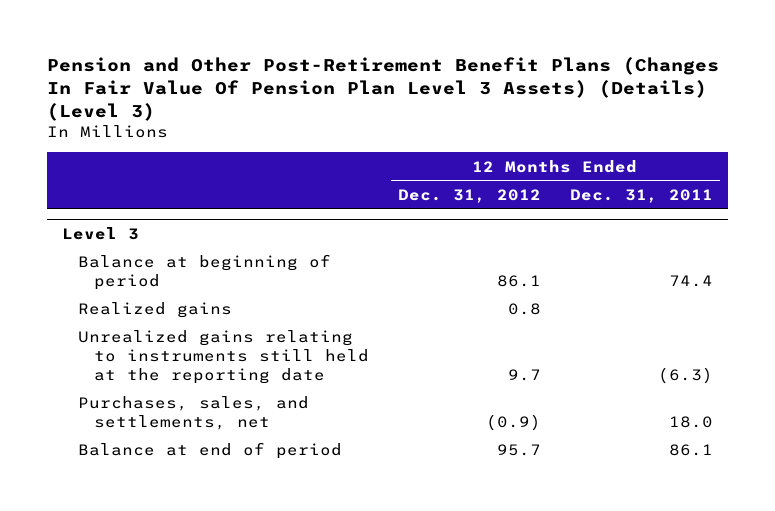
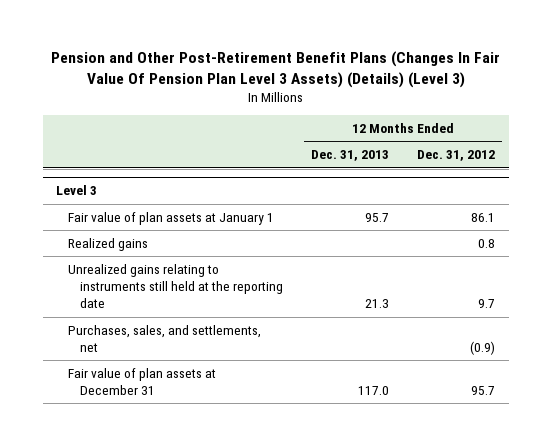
- | 12 Months Ended Dec. 31, 2012 | 12 Months Ended Dec. 31, 2011
+ | 12 Months Ended Dec. 31, 2013 | 12 Months Ended Dec. 31, 2012
@ Level 3
- Balance at beginning of period | 86.1 | 74.4
+ Fair value of plan assets at January 1 | 95.7 | 86.1
- Balance at end of period | 95.7 | 86.1
+ Fair value of plan assets at December 31 | 117.0 | 95.7

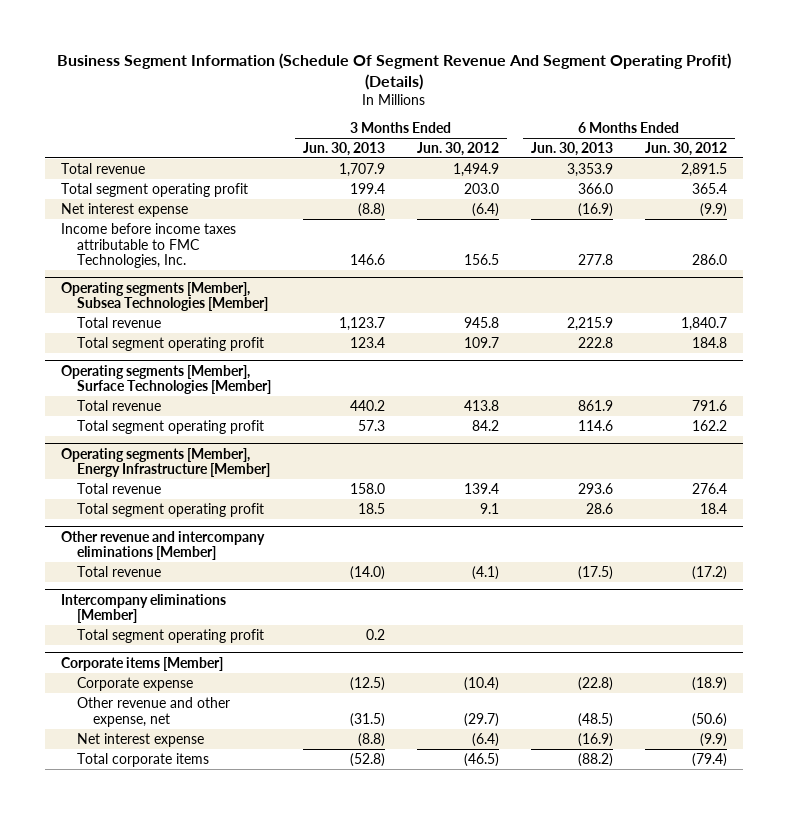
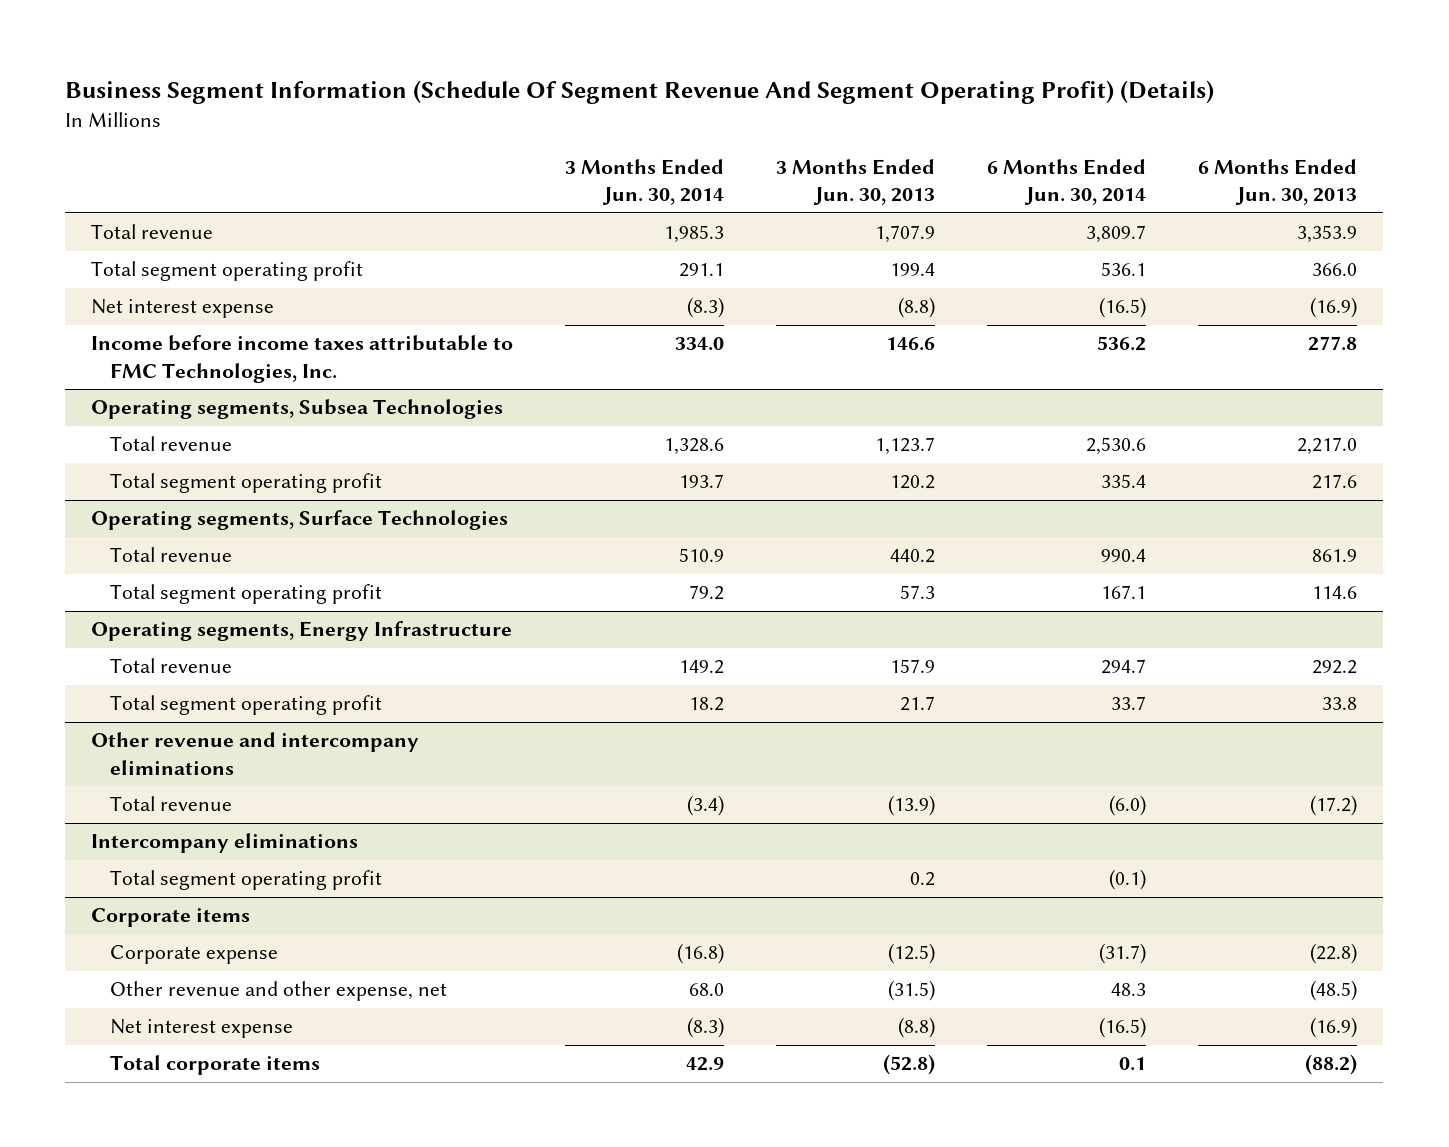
- | 3 Months Ended Jun. 30, 2013 | 3 Months Ended Jun. 30, 2012 | 6 Months Ended Jun. 30, 2013 | 6 Months Ended Jun. 30, 2012
+ | 3 Months Ended Jun. 30, 2014 | 3 Months Ended Jun. 30, 2013 | 6 Months Ended Jun. 30, 2014 | 6 Months Ended Jun. 30, 2013
- Operating segments [Member], Subsea Technologies [Member]
- Total revenue | 1,123.7 | 945.8 | 2,215.9 | 1,840.7
- Total segment operating profit | 123.4 | 109.7 | 222.8 | 184.8
- Operating segments [Member], Surface Technologies [Member]
+ Operating segments, Subsea Technologies
+ Total revenue | 1,328.6 | 1,123.7 | 2,530.6 | 2,217.0
+ Total segment operating profit | 193.7 | 120.2 | 335.4 | 217.6
+ Operating segments, Surface Technologies
- Operating segments [Member], Energy Infrastructure [Member]
- Total revenue | 158.0 | 139.4 | 293.6 | 276.4
- Total segment operating profit | 18.5 | 9.1 | 28.6 | 18.4
- Other revenue and intercompany eliminations [Member]
- Total revenue | (14.0) | (4.1) | (17.5) | (17.2)
- Intercompany eliminations [Member]
+ Operating segments, Energy Infrastructure
+ Total revenue | 149.2 | 157.9 | 294.7 | 292.2
+ Total segment operating profit | 18.2 | 21.7 | 33.7 | 33.8
+ Other revenue and intercompany eliminations
+ Total revenue | (3.4) | (13.9) | (6.0) | (17.2)
+ Intercompany eliminations
- Corporate items [Member]
+ Corporate items

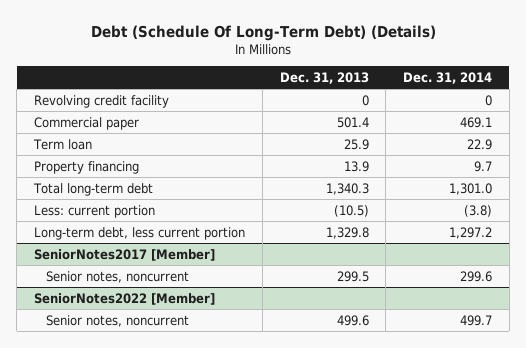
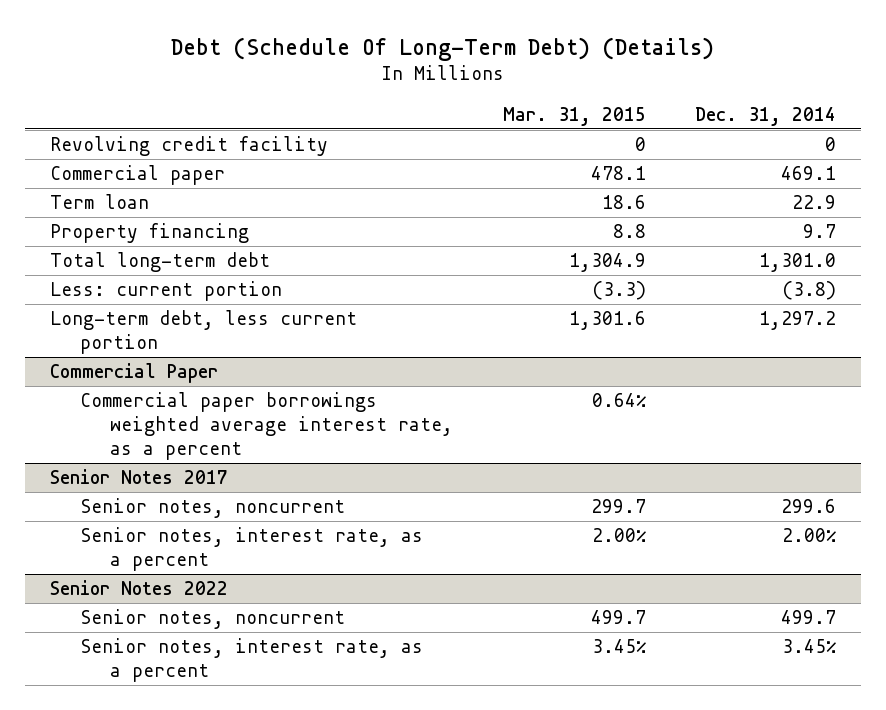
- | Dec. 31, 2013 | Dec. 31, 2014
+ | Mar. 31, 2015 | Dec. 31, 2014
- SeniorNotes2017 [Member]
+ Commercial Paper
+ Commercial paper borrowings weighted average interest rate, as a percent | 0.64% |
+ Senior Notes 2017
- SeniorNotes2022 [Member]
+ Senior notes, interest rate, as a percent | 2.00% | 2.00%
+ Senior Notes 2022
+ Senior notes, interest rate, as a percent | 3.45% | 3.45%

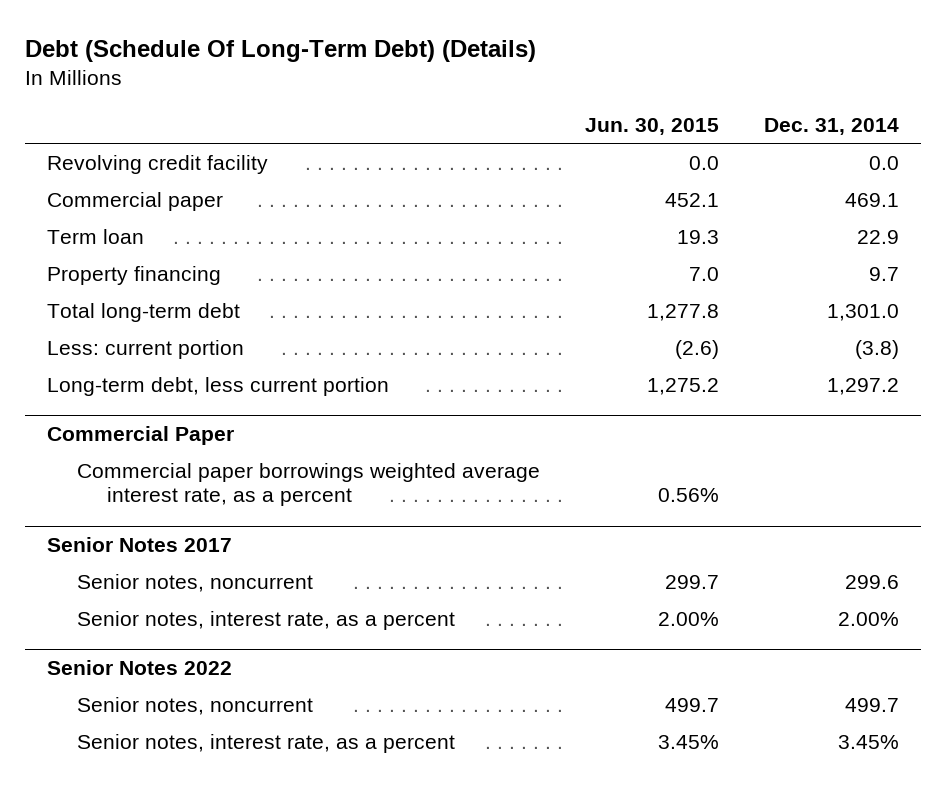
- | Mar. 31, 2015 | Dec. 31, 2014
+ | Jun. 30, 2015 | Dec. 31, 2014
- Revolving credit facility | 0 | 0
+ Revolving credit facility | 0.0 | 0.0

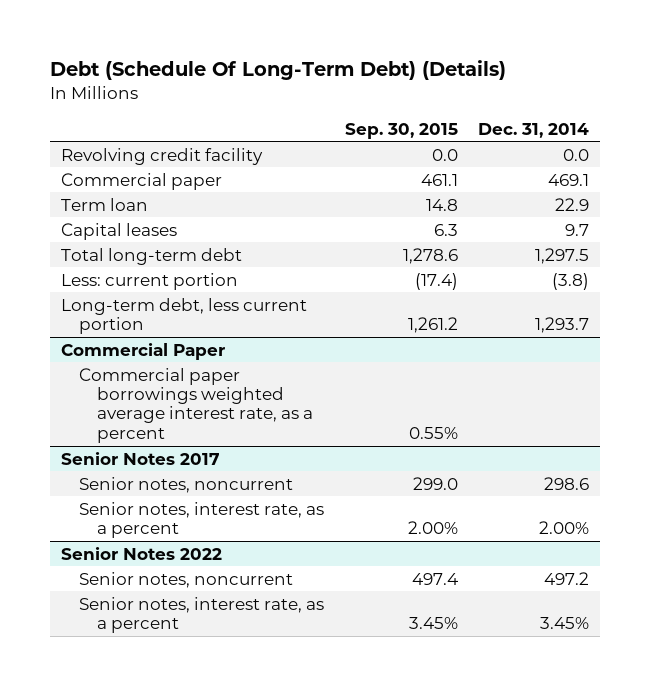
- | Jun. 30, 2015 | Dec. 31, 2014
+ | Sep. 30, 2015 | Dec. 31, 2014
- Property financing | 7.0 | 9.7
- Total long-term debt | 1,277.8 | 1,301.0
+ Capital leases | 6.3 | 9.7
+ Total long-term debt | 1,278.6 | 1,297.5
- Long-term debt, less current portion | 1,275.2 | 1,297.2
+ Long-term debt, less current portion | 1,261.2 | 1,293.7
@ Senior Notes 2017
- Senior notes, noncurrent | 299.7 | 299.6
+ Senior notes, noncurrent | 299.0 | 298.6
@ Senior Notes 2022
- Senior notes, noncurrent | 499.7 | 499.7
+ Senior notes, noncurrent | 497.4 | 497.2

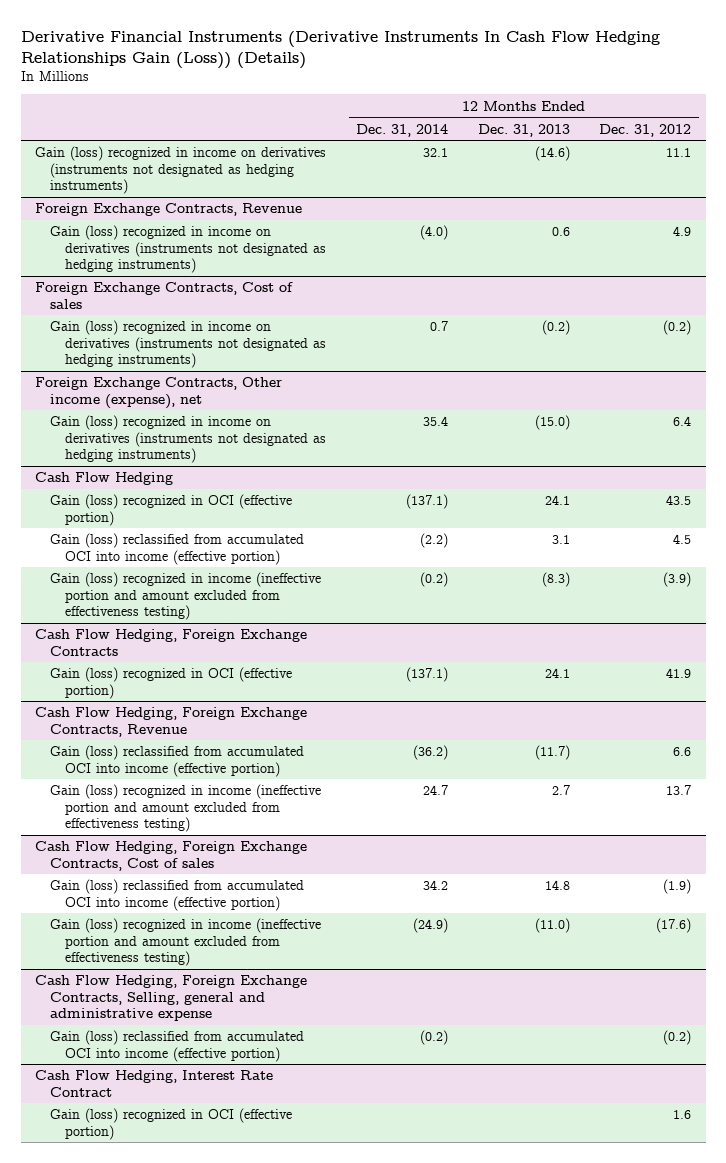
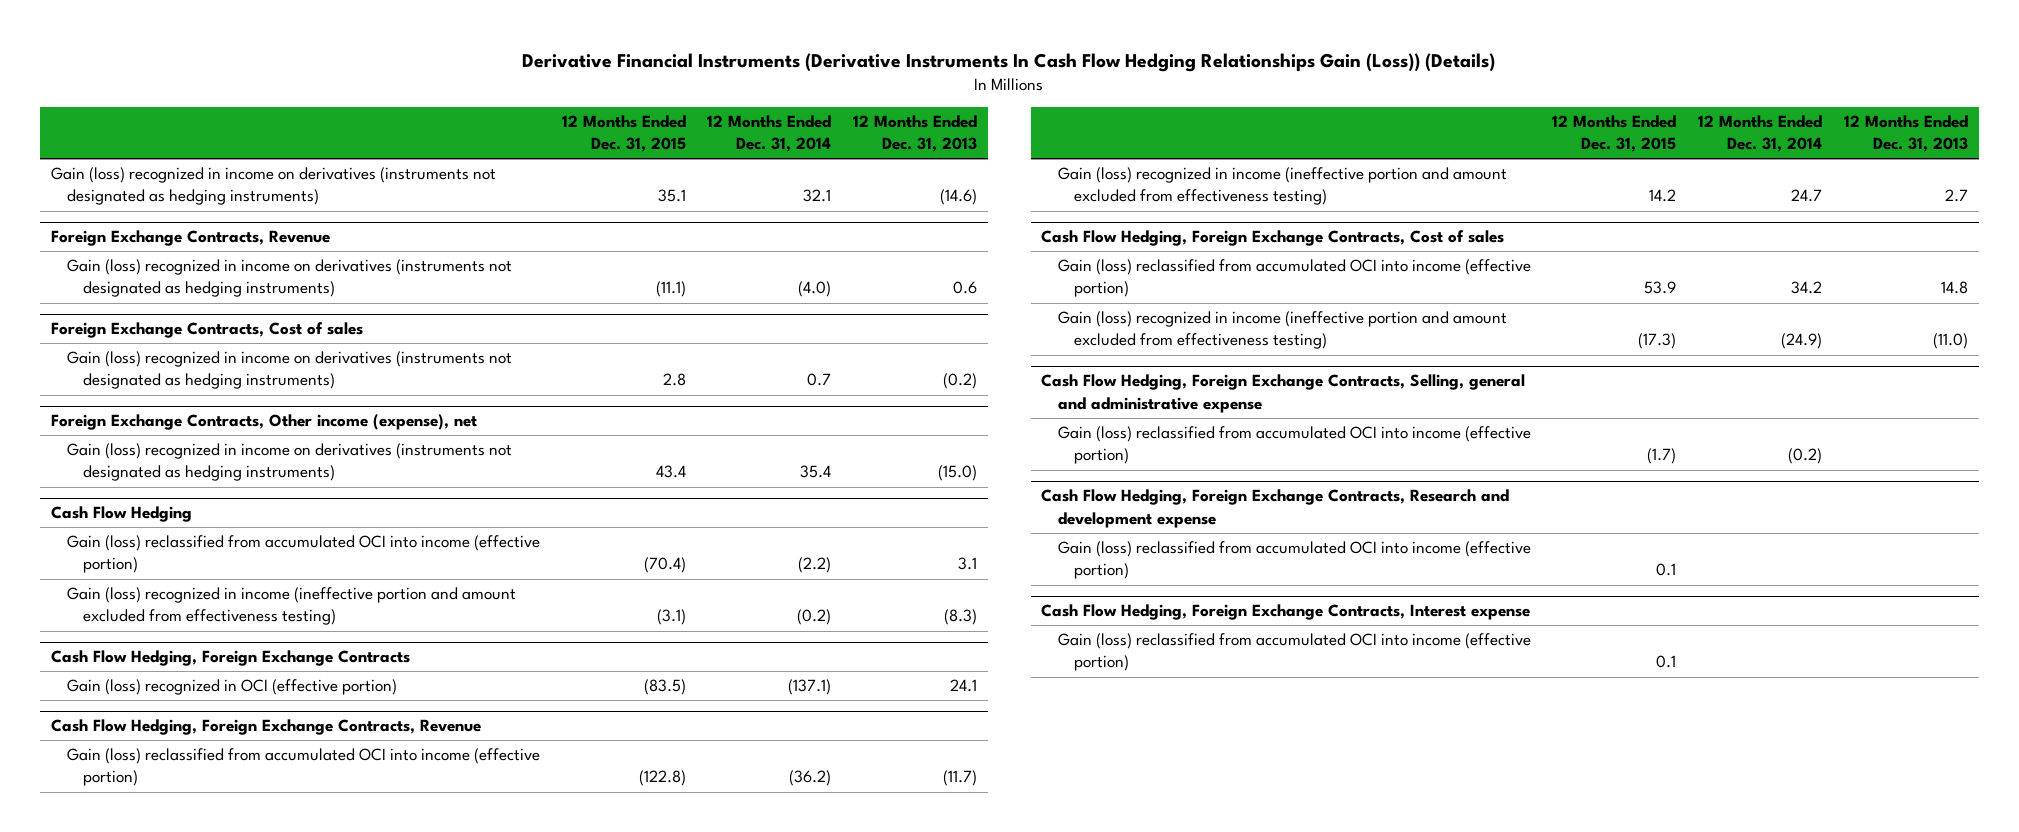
- | 12 Months Ended Dec. 31, 2014 | 12 Months Ended Dec. 31, 2013 | 12 Months Ended Dec. 31, 2012
+ | 12 Months Ended Dec. 31, 2015 | 12 Months Ended Dec. 31, 2014 | 12 Months Ended Dec. 31, 2013
@ Cash Flow Hedging
- Gain (loss) recognized in OCI (effective portion) | (137.1) | 24.1 | 43.5
- Cash Flow Hedging, Interest Rate Contract
- Gain (loss) recognized in OCI (effective portion) | | | 1.6
+ Cash Flow Hedging, Foreign Exchange Contracts, Research and development expense
+ Gain (loss) reclassified from accumulated OCI into income (effective portion) | 0.1 | |
+ Cash Flow Hedging, Foreign Exchange Contracts, Interest expense
+ Gain (loss) reclassified from accumulated OCI into income (effective portion) | 0.1 | |

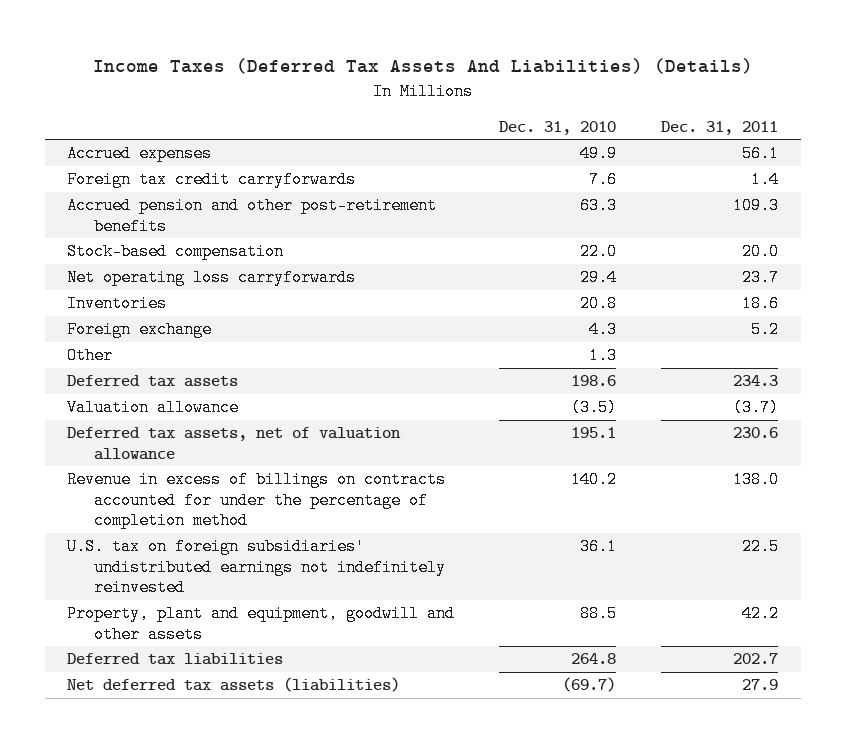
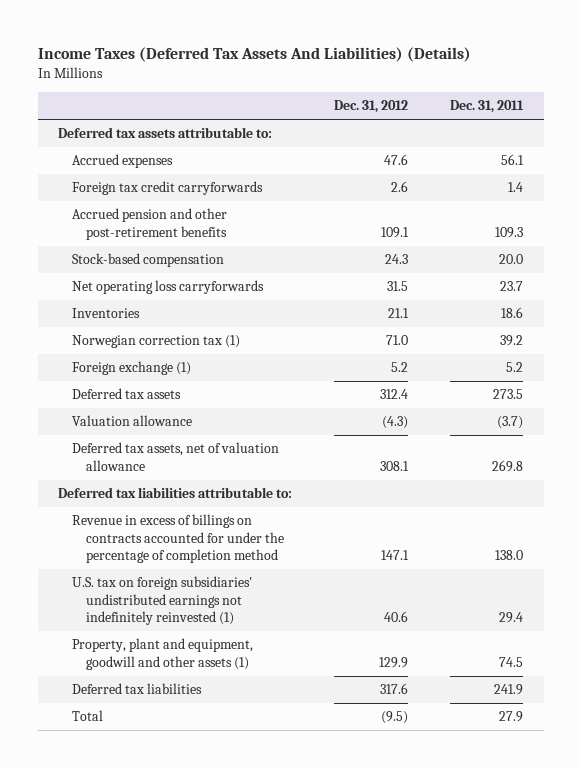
- | Dec. 31, 2010 | Dec. 31, 2011
+ | Dec. 31, 2012 | Dec. 31, 2011
+ Deferred tax assets attributable to:
- Foreign exchange | 4.3 | 5.2
- Other | 1.3 |
- Deferred tax assets | 198.6 | 234.3
+ Norwegian correction tax (1) | 71.0 | 39.2
+ Foreign exchange (1) | 5.2 | 5.2
+ Deferred tax assets | 312.4 | 273.5
- Deferred tax assets, net of valuation allowance | 195.1 | 230.6
+ Deferred tax assets, net of valuation allowance | 308.1 | 269.8
+ Deferred tax liabilities attributable to:
- U.S. tax on foreign subsidiaries' undistributed earnings not indefinitely reinvested | 36.1 | 22.5
- Property, plant and equipment, goodwill and other assets | 88.5 | 42.2
- Deferred tax liabilities | 264.8 | 202.7
- Net deferred tax assets (liabilities) | (69.7) | 27.9
+ U.S. tax on foreign subsidiaries' undistributed earnings not indefinitely reinvested (1) | 40.6 | 29.4
+ Property, plant and equipment, goodwill and other assets (1) | 129.9 | 74.5
+ Deferred tax liabilities | 317.6 | 241.9
+ Total | (9.5) | 27.9

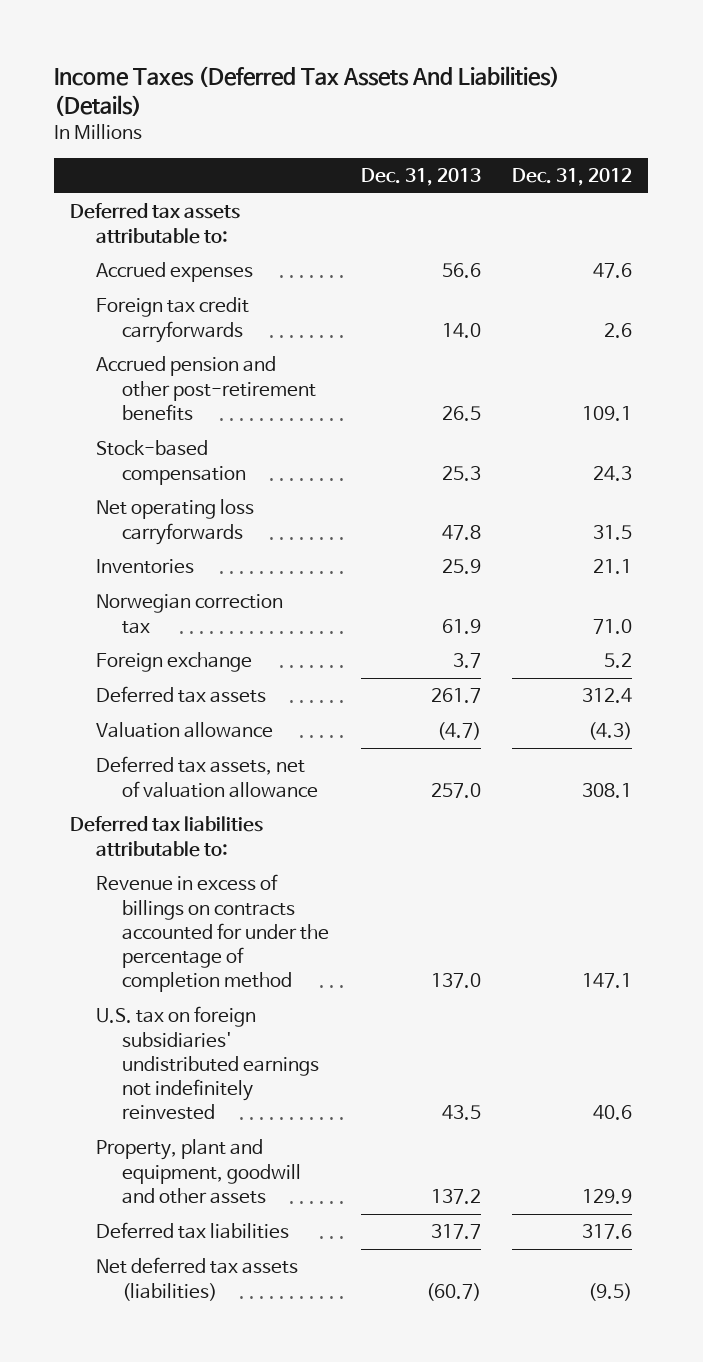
- | Dec. 31, 2012 | Dec. 31, 2011
+ | Dec. 31, 2013 | Dec. 31, 2012
- Norwegian correction tax (1) | 71.0 | 39.2
- Foreign exchange (1) | 5.2 | 5.2
+ Norwegian correction tax | 61.9 | 71.0
+ Foreign exchange | 3.7 | 5.2
- U.S. tax on foreign subsidiaries' undistributed earnings not indefinitely reinvested (1) | 40.6 | 29.4
- Property, plant and equipment, goodwill and other assets (1) | 129.9 | 74.5
+ U.S. tax on foreign subsidiaries' undistributed earnings not indefinitely reinvested | 43.5 | 40.6
+ Property, plant and equipment, goodwill and other assets | 137.2 | 129.9
- Total | (9.5) | 27.9
+ Net deferred tax assets (liabilities) | (60.7) | (9.5)

